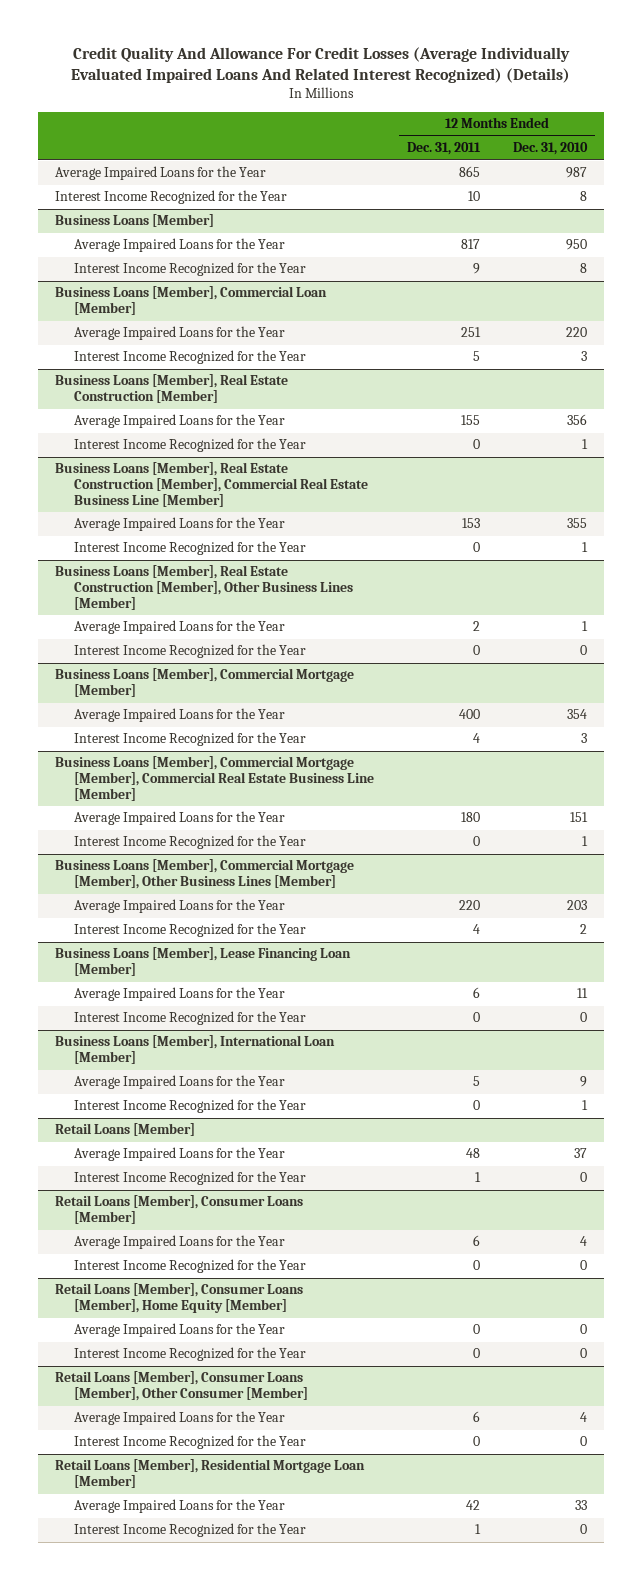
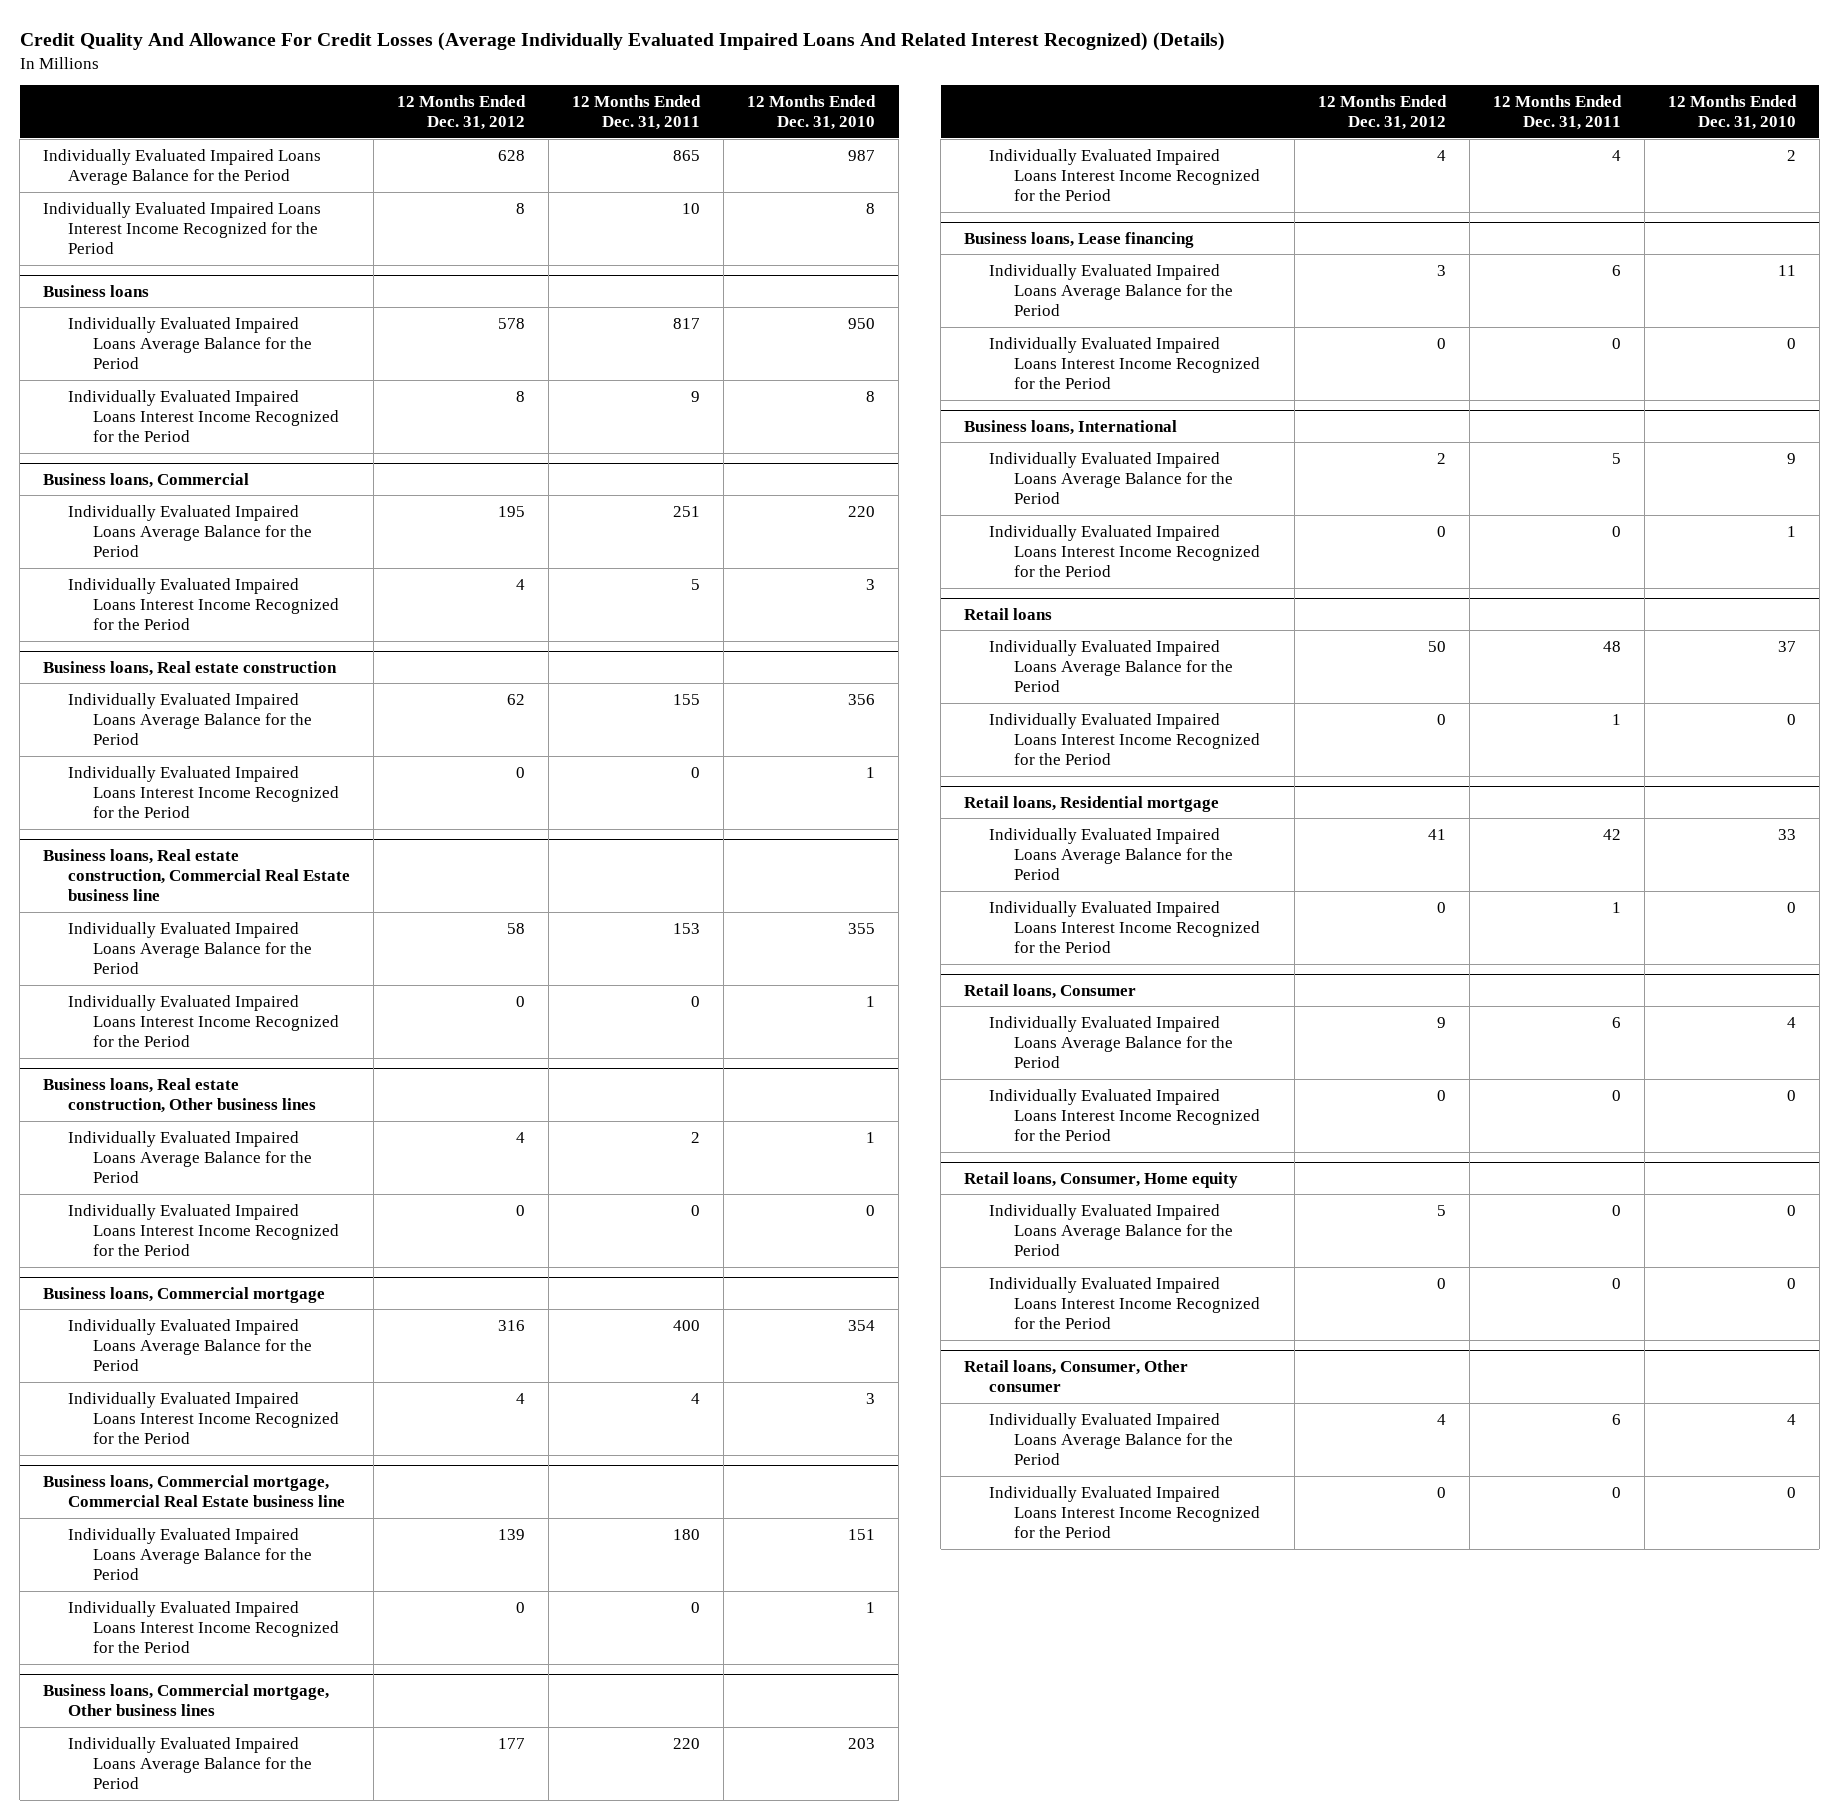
- | 12 Months Ended Dec. 31, 2011 | 12 Months Ended Dec. 31, 2010
+ | 12 Months Ended Dec. 31, 2012 | 12 Months Ended Dec. 31, 2011 | 12 Months Ended Dec. 31, 2010
- Average Impaired Loans for the Year | 865 | 987
- Interest Income Recognized for the Year | 10 | 8
- Business Loans [Member]
- Average Impaired Loans for the Year | 817 | 950
- Interest Income Recognized for the Year | 9 | 8
- Business Loans [Member], Commercial Loan [Member]
- Average Impaired Loans for the Year | 251 | 220
- Interest Income Recognized for the Year | 5 | 3
- Business Loans [Member], Real Estate Construction [Member]
- Average Impaired Loans for the Year | 155 | 356
- Interest Income Recognized for the Year | 0 | 1
- Business Loans [Member], Real Estate Construction [Member], Commercial Real Estate Business Line [Member]
- Average Impaired Loans for the Year | 153 | 355
- Interest Income Recognized for the Year | 0 | 1
- Business Loans [Member], Real Estate Construction [Member], Other Business Lines [Member]
- Average Impaired Loans for the Year | 2 | 1
- Interest Income Recognized for the Year | 0 | 0
- Business Loans [Member], Commercial Mortgage [Member]
- Average Impaired Loans for the Year | 400 | 354
- Interest Income Recognized for the Year | 4 | 3
- Business Loans [Member], Commercial Mortgage [Member], Commercial Real Estate Business Line [Member]
- Average Impaired Loans for the Year | 180 | 151
- Interest Income Recognized for the Year | 0 | 1
- Business Loans [Member], Commercial Mortgage [Member], Other Business Lines [Member]
- Average Impaired Loans for the Year | 220 | 203
- Interest Income Recognized for the Year | 4 | 2
- Business Loans [Member], Lease Financing Loan [Member]
- Average Impaired Loans for the Year | 6 | 11
- Interest Income Recognized for the Year | 0 | 0
- Business Loans [Member], International Loan [Member]
- Average Impaired Loans for the Year | 5 | 9
- Interest Income Recognized for the Year | 0 | 1
- Retail Loans [Member]
- Average Impaired Loans for the Year | 48 | 37
- Interest Income Recognized for the Year | 1 | 0
- Retail Loans [Member], Consumer Loans [Member]
- Average Impaired Loans for the Year | 6 | 4
- Interest Income Recognized for the Year | 0 | 0
- Retail Loans [Member], Consumer Loans [Member], Home Equity [Member]
- Average Impaired Loans for the Year | 0 | 0
- Interest Income Recognized for the Year | 0 | 0
- Retail Loans [Member], Consumer Loans [Member], Other Consumer [Member]
- Average Impaired Loans for the Year | 6 | 4
- Interest Income Recognized for the Year | 0 | 0
- Retail Loans [Member], Residential Mortgage Loan [Member]
- Average Impaired Loans for the Year | 42 | 33
- Interest Income Recognized for the Year | 1 | 0
+ Individually Evaluated Impaired Loans Average Balance for the Period | 628 | 865 | 987
+ Individually Evaluated Impaired Loans Interest Income Recognized for the Period | 8 | 10 | 8
+ Business loans
+ Individually Evaluated Impaired Loans Average Balance for the Period | 578 | 817 | 950
+ Individually Evaluated Impaired Loans Interest Income Recognized for the Period | 8 | 9 | 8
+ Business loans, Commercial
+ Individually Evaluated Impaired Loans Average Balance for the Period | 195 | 251 | 220
+ Individually Evaluated Impaired Loans Interest Income Recognized for the Period | 4 | 5 | 3
+ Business loans, Real estate construction
+ Individually Evaluated Impaired Loans Average Balance for the Period | 62 | 155 | 356
+ Individually Evaluated Impaired Loans Interest Income Recognized for the Period | 0 | 0 | 1
+ Business loans, Real estate construction, Commercial Real Estate business line
+ Individually Evaluated Impaired Loans Average Balance for the Period | 58 | 153 | 355
+ Individually Evaluated Impaired Loans Interest Income Recognized for the Period | 0 | 0 | 1
+ Business loans, Real estate construction, Other business lines
+ Individually Evaluated Impaired Loans Average Balance for the Period | 4 | 2 | 1
+ Individually Evaluated Impaired Loans Interest Income Recognized for the Period | 0 | 0 | 0
+ Business loans, Commercial mortgage
+ Individually Evaluated Impaired Loans Average Balance for the Period | 316 | 400 | 354
+ Individually Evaluated Impaired Loans Interest Income Recognized for the Period | 4 | 4 | 3
+ Business loans, Commercial mortgage, Commercial Real Estate business line
+ Individually Evaluated Impaired Loans Average Balance for the Period | 139 | 180 | 151
+ Individually Evaluated Impaired Loans Interest Income Recognized for the Period | 0 | 0 | 1
+ Business loans, Commercial mortgage, Other business lines
+ Individually Evaluated Impaired Loans Average Balance for the Period | 177 | 220 | 203
+ Individually Evaluated Impaired Loans Interest Income Recognized for the Period | 4 | 4 | 2
+ Business loans, Lease financing
+ Individually Evaluated Impaired Loans Average Balance for the Period | 3 | 6 | 11
+ Individually Evaluated Impaired Loans Interest Income Recognized for the Period | 0 | 0 | 0
+ Business loans, International
+ Individually Evaluated Impaired Loans Average Balance for the Period | 2 | 5 | 9
+ Individually Evaluated Impaired Loans Interest Income Recognized for the Period | 0 | 0 | 1
+ Retail loans
+ Individually Evaluated Impaired Loans Average Balance for the Period | 50 | 48 | 37
+ Individually Evaluated Impaired Loans Interest Income Recognized for the Period | 0 | 1 | 0
+ Retail loans, Residential mortgage
+ Individually Evaluated Impaired Loans Average Balance for the Period | 41 | 42 | 33
+ Individually Evaluated Impaired Loans Interest Income Recognized for the Period | 0 | 1 | 0
+ Retail loans, Consumer
+ Individually Evaluated Impaired Loans Average Balance for the Period | 9 | 6 | 4
+ Individually Evaluated Impaired Loans Interest Income Recognized for the Period | 0 | 0 | 0
+ Retail loans, Consumer, Home equity
+ Individually Evaluated Impaired Loans Average Balance for the Period | 5 | 0 | 0
+ Individually Evaluated Impaired Loans Interest Income Recognized for the Period | 0 | 0 | 0
+ Retail loans, Consumer, Other consumer
+ Individually Evaluated Impaired Loans Average Balance for the Period | 4 | 6 | 4
+ Individually Evaluated Impaired Loans Interest Income Recognized for the Period | 0 | 0 | 0

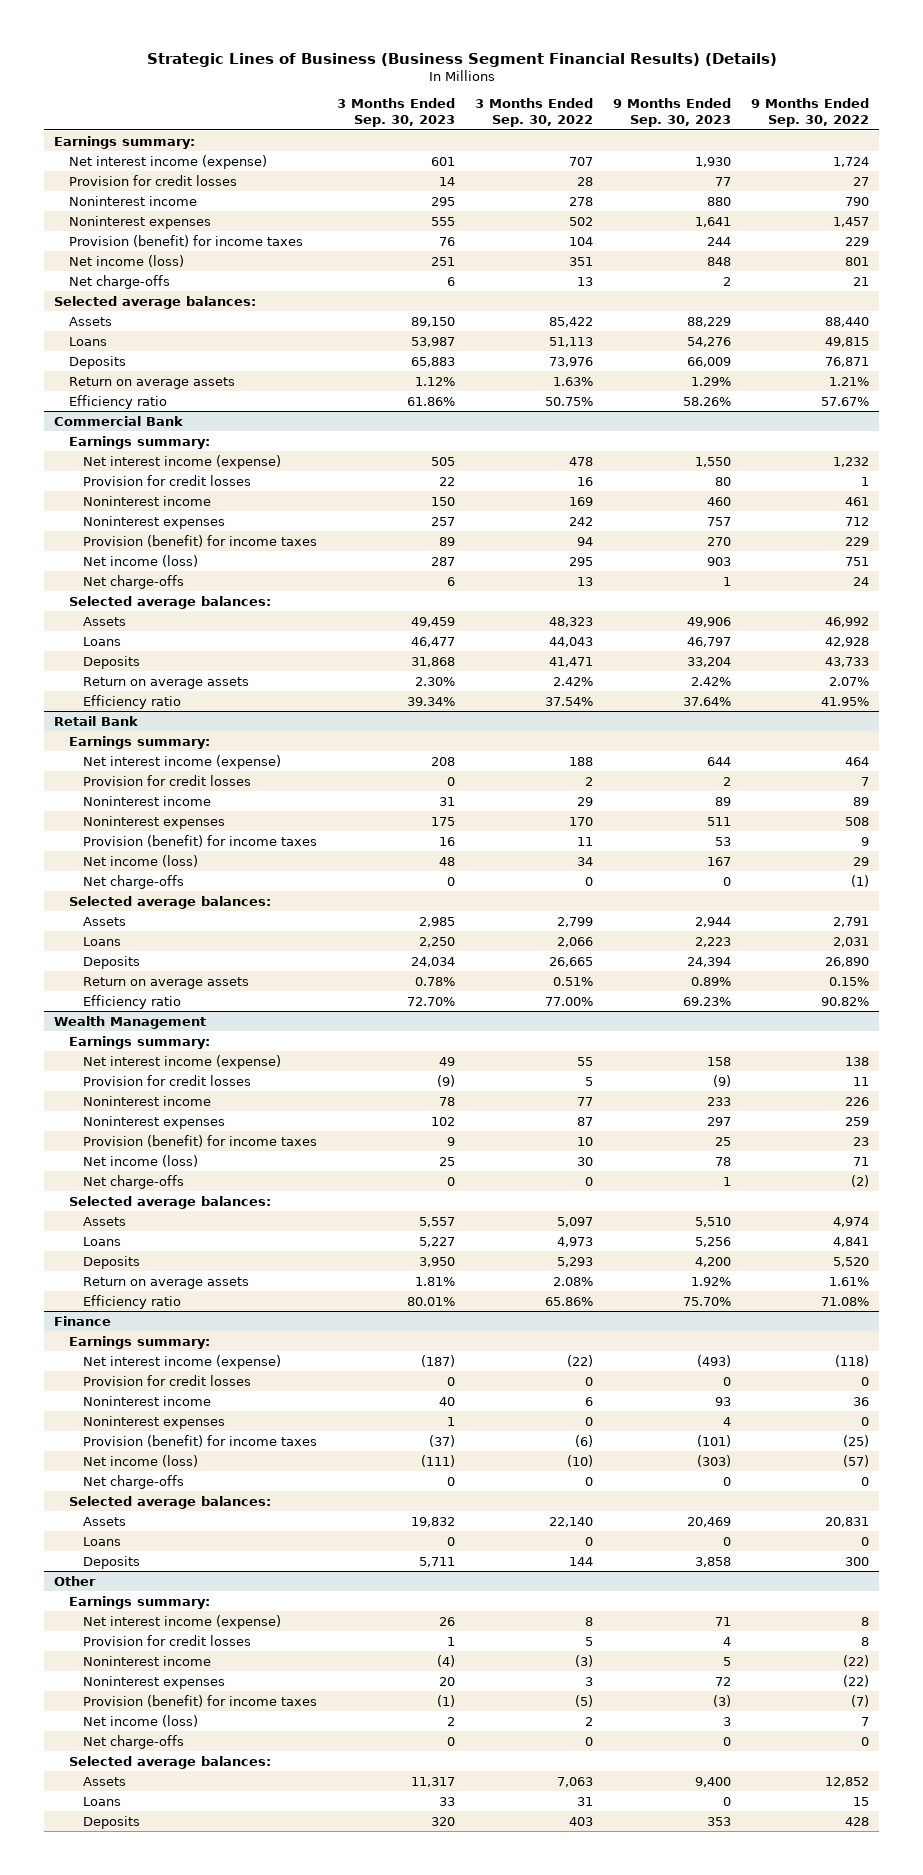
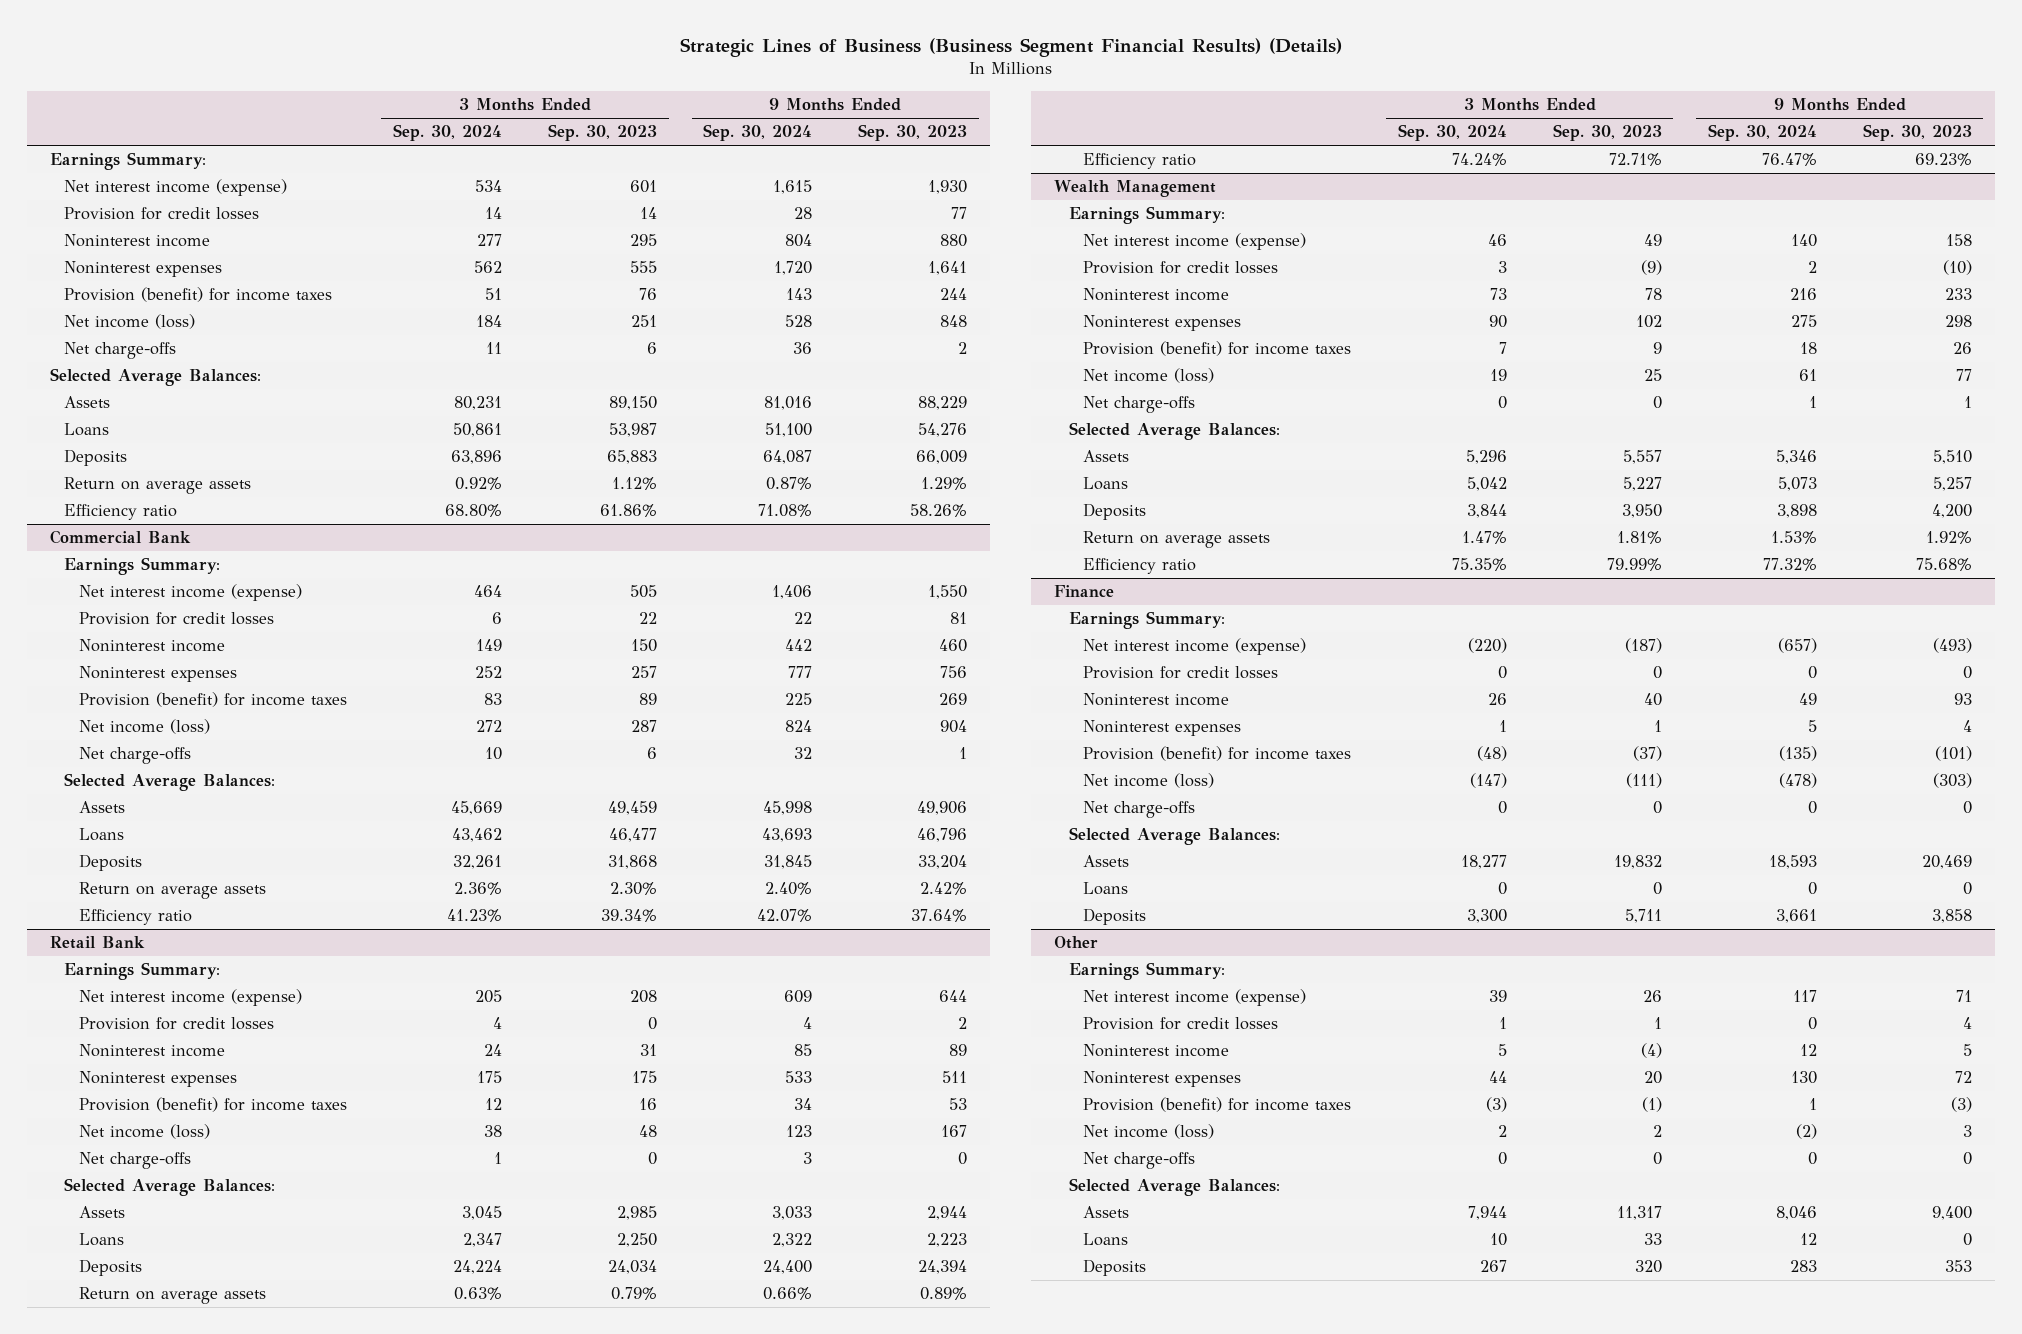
- | 3 Months Ended Sep. 30, 2023 | 3 Months Ended Sep. 30, 2022 | 9 Months Ended Sep. 30, 2023 | 9 Months Ended Sep. 30, 2022
+ | 3 Months Ended Sep. 30, 2024 | 3 Months Ended Sep. 30, 2023 | 9 Months Ended Sep. 30, 2024 | 9 Months Ended Sep. 30, 2023
- Earnings summary:
+ Earnings Summary:
- Selected average balances:
+ Selected Average Balances:
@ Commercial Bank
- Earnings summary:
+ Earnings Summary:
- Provision for credit losses | 22 | 16 | 80 | 1
+ Provision for credit losses | 6 | 22 | 22 | 81
- Noninterest expenses | 257 | 242 | 757 | 712
- Provision (benefit) for income taxes | 89 | 94 | 270 | 229
- Net income (loss) | 287 | 295 | 903 | 751
+ Noninterest expenses | 252 | 257 | 777 | 756
+ Provision (benefit) for income taxes | 83 | 89 | 225 | 269
+ Net income (loss) | 272 | 287 | 824 | 904
- Selected average balances:
+ Selected Average Balances:
- Loans | 46,477 | 44,043 | 46,797 | 42,928
+ Loans | 43,462 | 46,477 | 43,693 | 46,796
@ Retail Bank
- Earnings summary:
+ Earnings Summary:
- Selected average balances:
+ Selected Average Balances:
- Return on average assets | 0.78% | 0.51% | 0.89% | 0.15%
- Efficiency ratio | 72.70% | 77.00% | 69.23% | 90.82%
+ Return on average assets | 0.63% | 0.79% | 0.66% | 0.89%
+ Efficiency ratio | 74.24% | 72.71% | 76.47% | 69.23%
@ Wealth Management
- Earnings summary:
+ Earnings Summary:
- Provision for credit losses | (9) | 5 | (9) | 11
+ Provision for credit losses | 3 | (9) | 2 | (10)
- Noninterest expenses | 102 | 87 | 297 | 259
- Provision (benefit) for income taxes | 9 | 10 | 25 | 23
- Net income (loss) | 25 | 30 | 78 | 71
+ Noninterest expenses | 90 | 102 | 275 | 298
+ Provision (benefit) for income taxes | 7 | 9 | 18 | 26
+ Net income (loss) | 19 | 25 | 61 | 77
- Selected average balances:
+ Selected Average Balances:
- Loans | 5,227 | 4,973 | 5,256 | 4,841
+ Loans | 5,042 | 5,227 | 5,073 | 5,257
- Efficiency ratio | 80.01% | 65.86% | 75.70% | 71.08%
+ Efficiency ratio | 75.35% | 79.99% | 77.32% | 75.68%
@ Finance
- Earnings summary:
+ Earnings Summary:
- Selected average balances:
+ Selected Average Balances:
@ Other
- Earnings summary:
+ Earnings Summary:
- Selected average balances:
+ Selected Average Balances:

